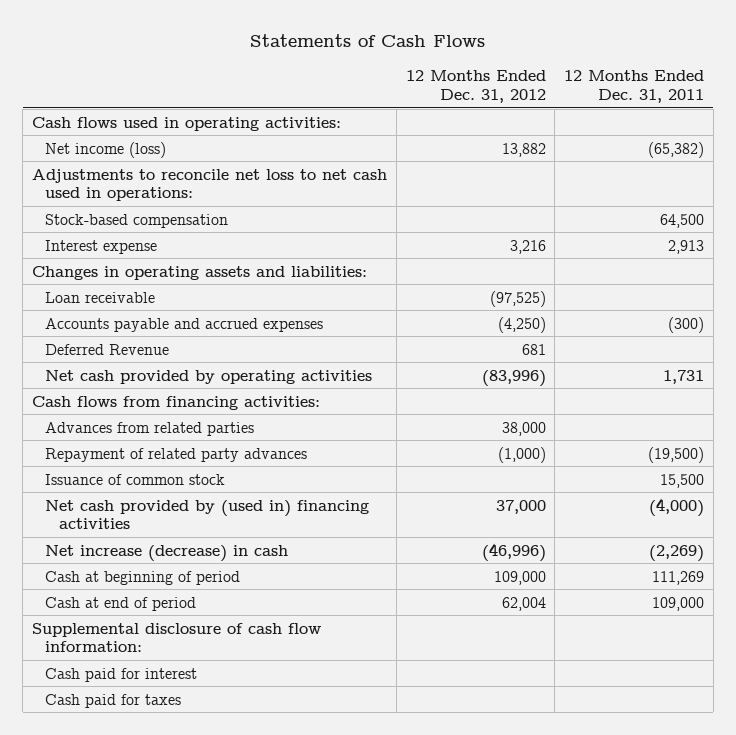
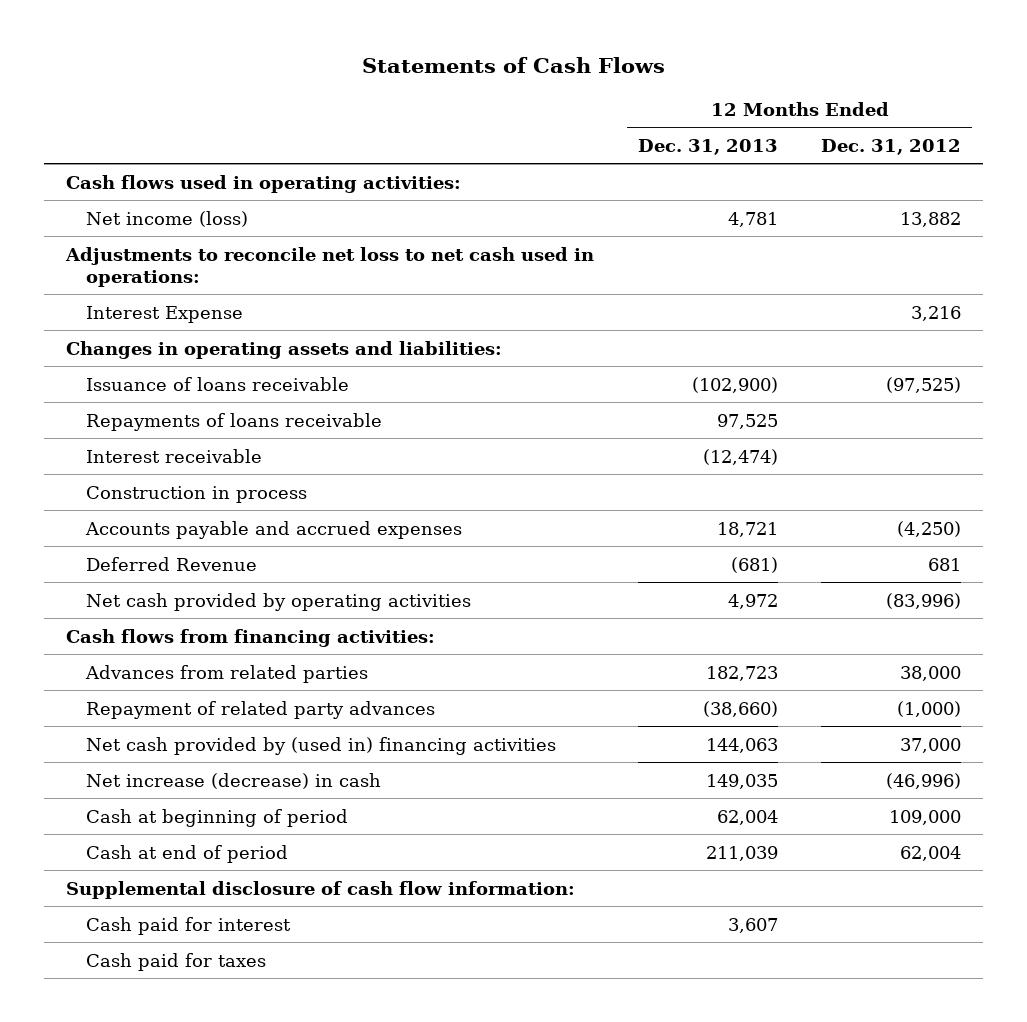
- | 12 Months Ended Dec. 31, 2012 | 12 Months Ended Dec. 31, 2011
+ | 12 Months Ended Dec. 31, 2013 | 12 Months Ended Dec. 31, 2012
- Stock-based compensation | | 64,500
- Interest expense | 3,216 | 2,913
+ Interest Expense | | 3,216
- Loan receivable | (97,525) |
+ Issuance of loans receivable | (102,900) | (97,525)
+ Repayments of loans receivable | 97,525 |
+ Interest receivable | (12,474) |
+ Construction in process
- Issuance of common stock | | 15,500

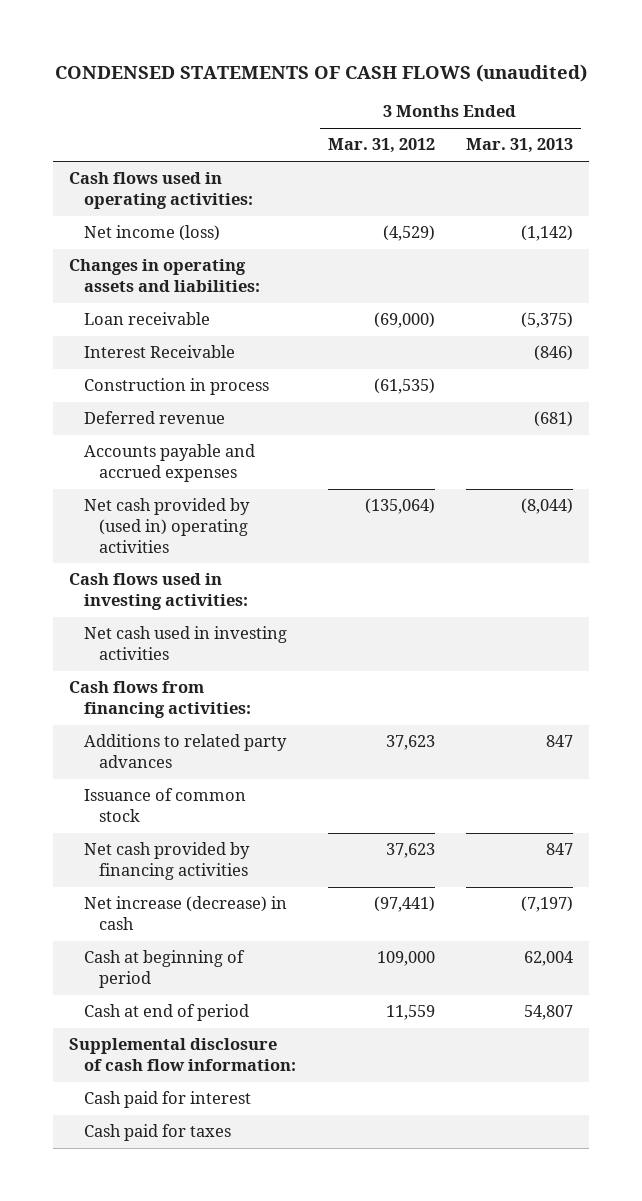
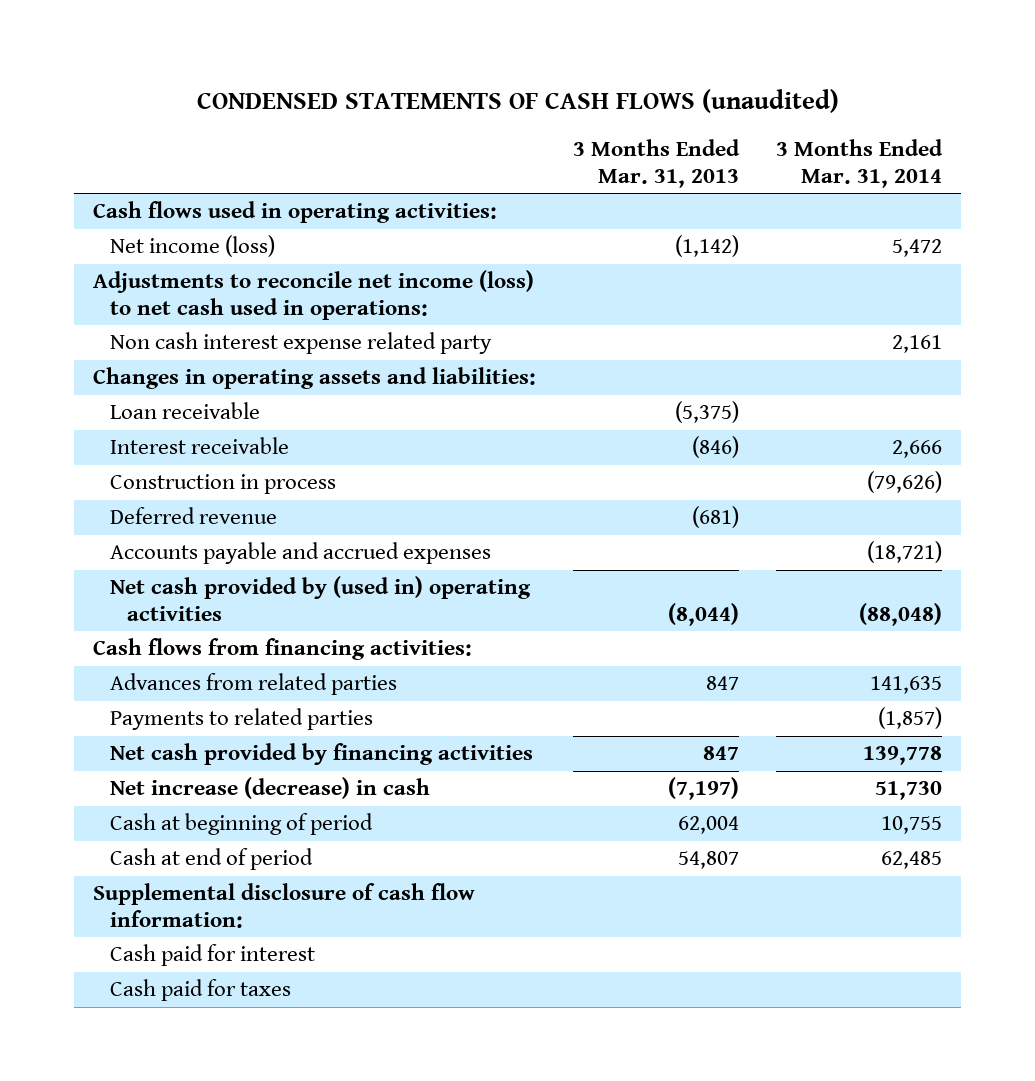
- | 3 Months Ended Mar. 31, 2012 | 3 Months Ended Mar. 31, 2013
+ | 3 Months Ended Mar. 31, 2013 | 3 Months Ended Mar. 31, 2014
+ Adjustments to reconcile net income (loss) to net cash used in operations:
+ Non cash interest expense related party | | 2,161
- Interest Receivable | | (846)
+ Interest receivable | (846) | 2,666
- Cash flows used in investing activities:
- Net cash used in investing activities
- Additions to related party advances | 37,623 | 847
- Issuance of common stock
+ Advances from related parties | 847 | 141,635
+ Payments to related parties | | (1,857)

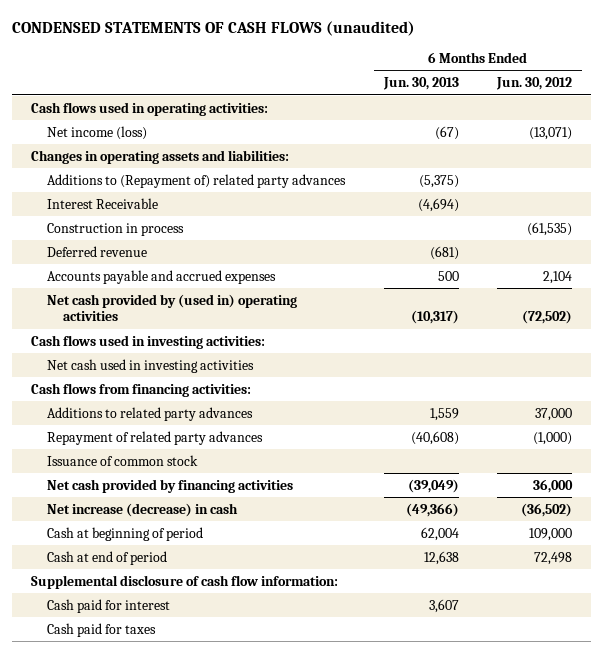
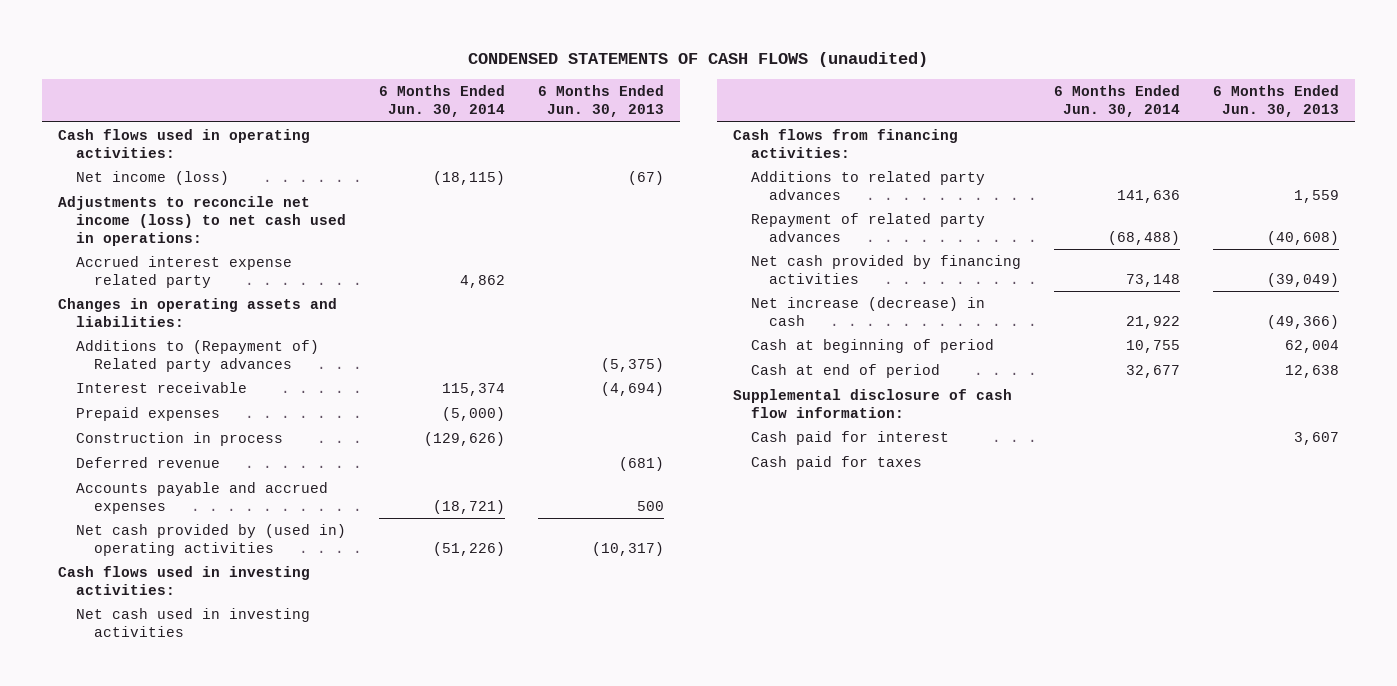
- | 6 Months Ended Jun. 30, 2013 | 6 Months Ended Jun. 30, 2012
+ | 6 Months Ended Jun. 30, 2014 | 6 Months Ended Jun. 30, 2013
+ Adjustments to reconcile net income (loss) to net cash used in operations:
+ Accrued interest expense related party | 4,862 |
- Additions to (Repayment of) related party advances | (5,375) |
- Interest Receivable | (4,694) |
+ Additions to (Repayment of) Related party advances | | (5,375)
+ Interest receivable | 115,374 | (4,694)
+ Prepaid expenses | (5,000) |
- Issuance of common stock

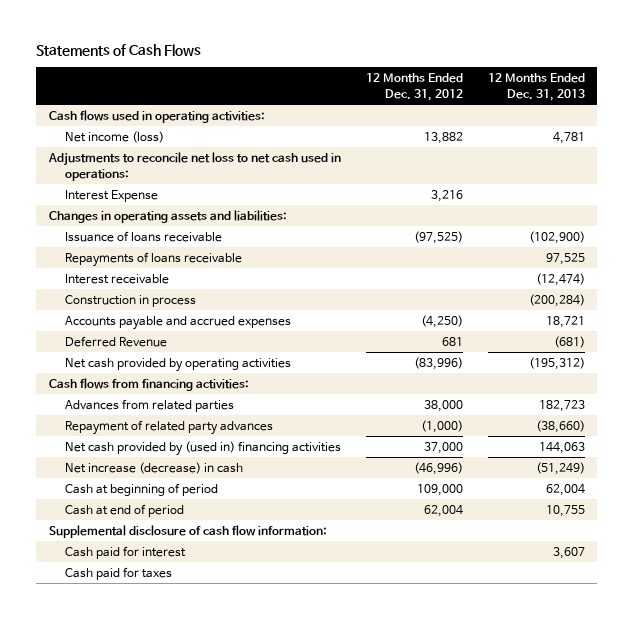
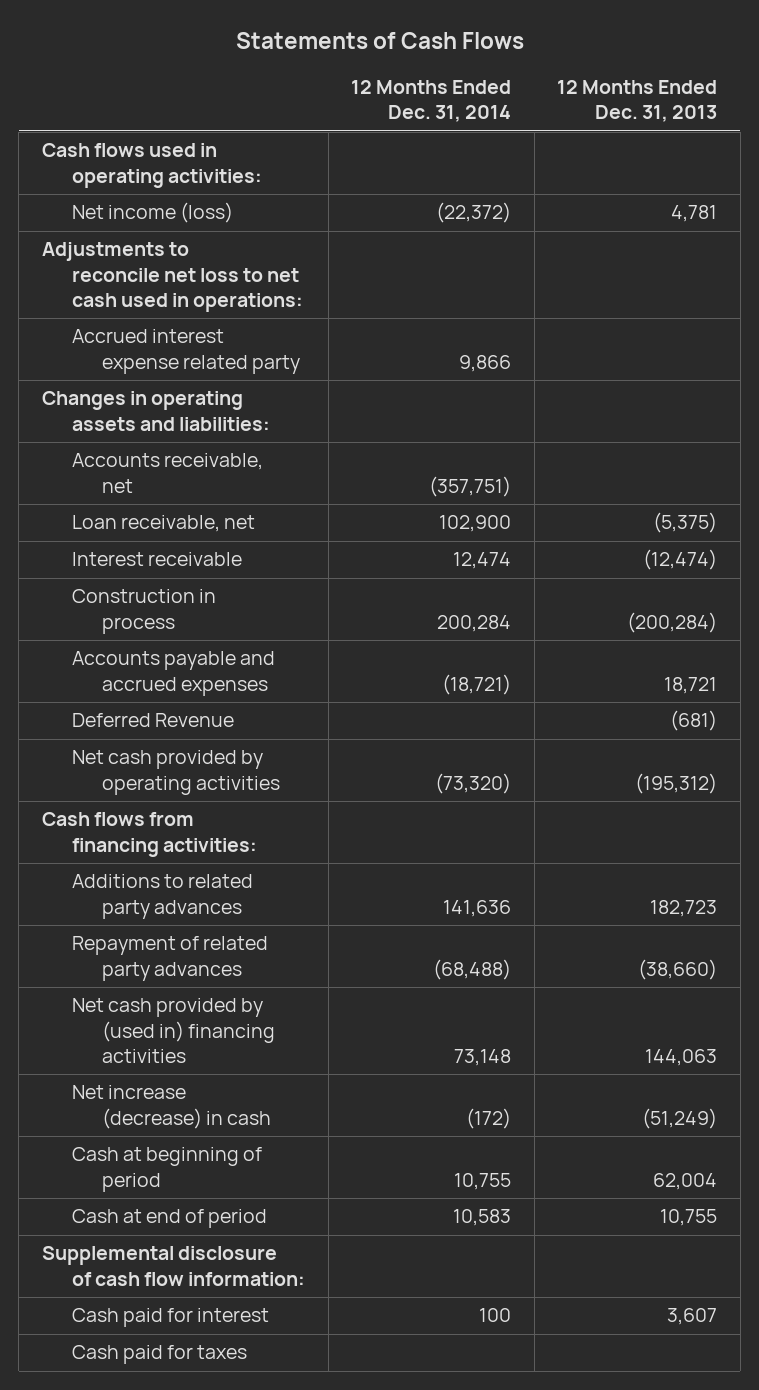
- | 12 Months Ended Dec. 31, 2012 | 12 Months Ended Dec. 31, 2013
+ | 12 Months Ended Dec. 31, 2014 | 12 Months Ended Dec. 31, 2013
- Interest Expense | 3,216 |
+ Accrued interest expense related party | 9,866 |
- Issuance of loans receivable | (97,525) | (102,900)
- Repayments of loans receivable | | 97,525
+ Accounts receivable, net | (357,751) |
+ Loan receivable, net | 102,900 | (5,375)
- Advances from related parties | 38,000 | 182,723
+ Additions to related party advances | 141,636 | 182,723

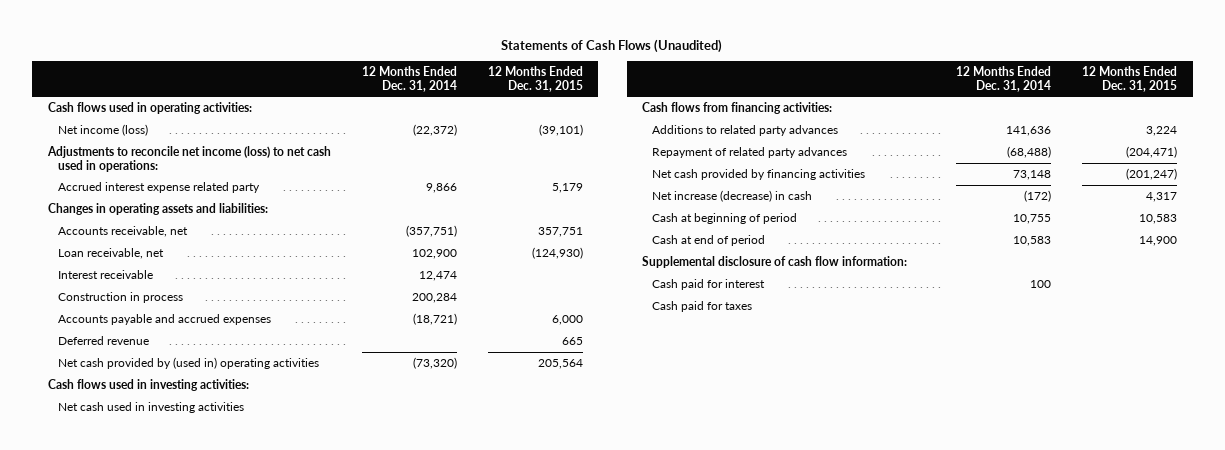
- Statements of Cash Flows
+ Statements of Cash Flows (Unaudited)
- | 12 Months Ended Dec. 31, 2014 | 12 Months Ended Dec. 31, 2013
+ | 12 Months Ended Dec. 31, 2014 | 12 Months Ended Dec. 31, 2015
- Adjustments to reconcile net loss to net cash used in operations:
+ Adjustments to reconcile net income (loss) to net cash used in operations:
- Deferred Revenue | | (681)
- Net cash provided by operating activities | (73,320) | (195,312)
+ Deferred revenue | | 665
+ Net cash provided by (used in) operating activities | (73,320) | 205,564
+ Cash flows used in investing activities:
+ Net cash used in investing activities
- Net cash provided by (used in) financing activities | 73,148 | 144,063
+ Net cash provided by financing activities | 73,148 | (201,247)

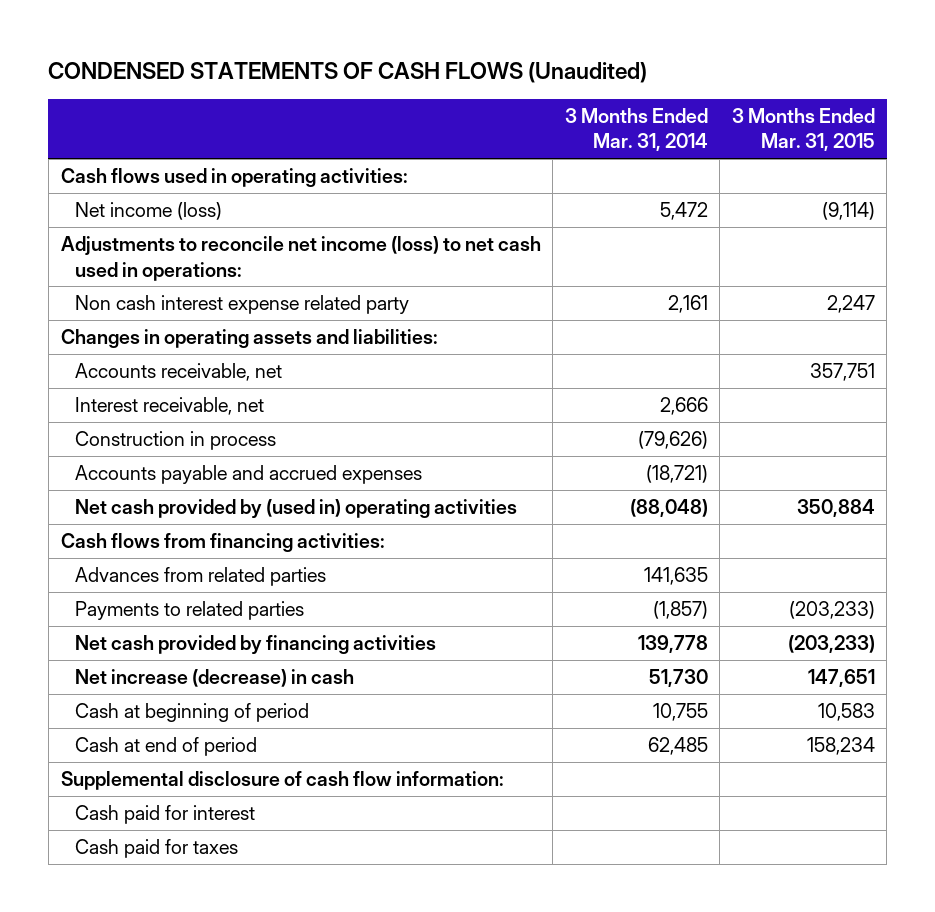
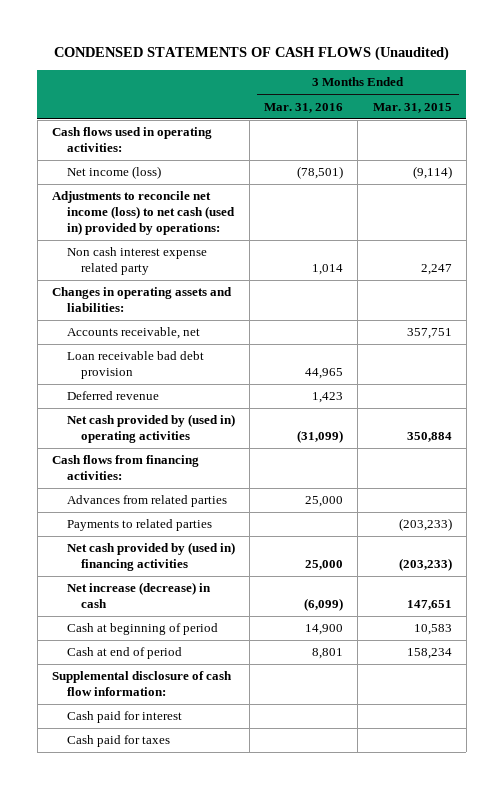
- | 3 Months Ended Mar. 31, 2014 | 3 Months Ended Mar. 31, 2015
+ | 3 Months Ended Mar. 31, 2016 | 3 Months Ended Mar. 31, 2015
- Adjustments to reconcile net income (loss) to net cash used in operations:
+ Adjustments to reconcile net income (loss) to net cash (used in) provided by operations:
- Interest receivable, net | 2,666 |
- Construction in process | (79,626) |
- Accounts payable and accrued expenses | (18,721) |
+ Loan receivable bad debt provision | 44,965 |
+ Deferred revenue | 1,423 |
- Net cash provided by financing activities | 139,778 | (203,233)
+ Net cash provided by (used in) financing activities | 25,000 | (203,233)

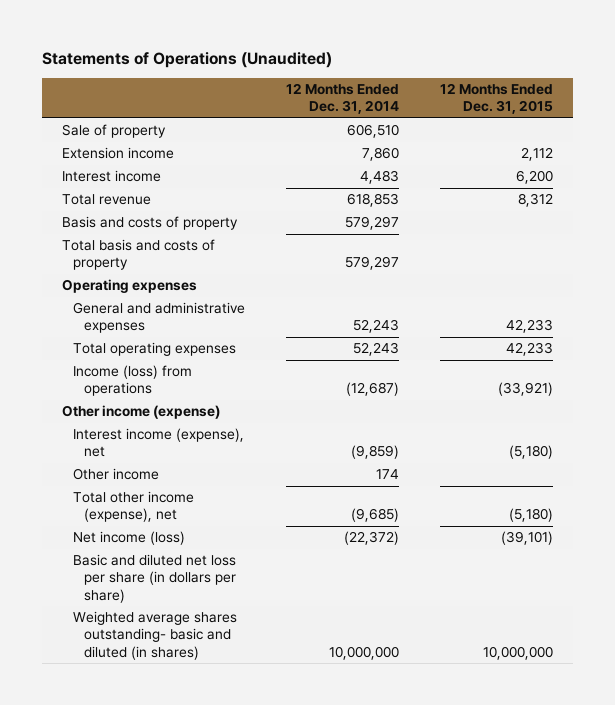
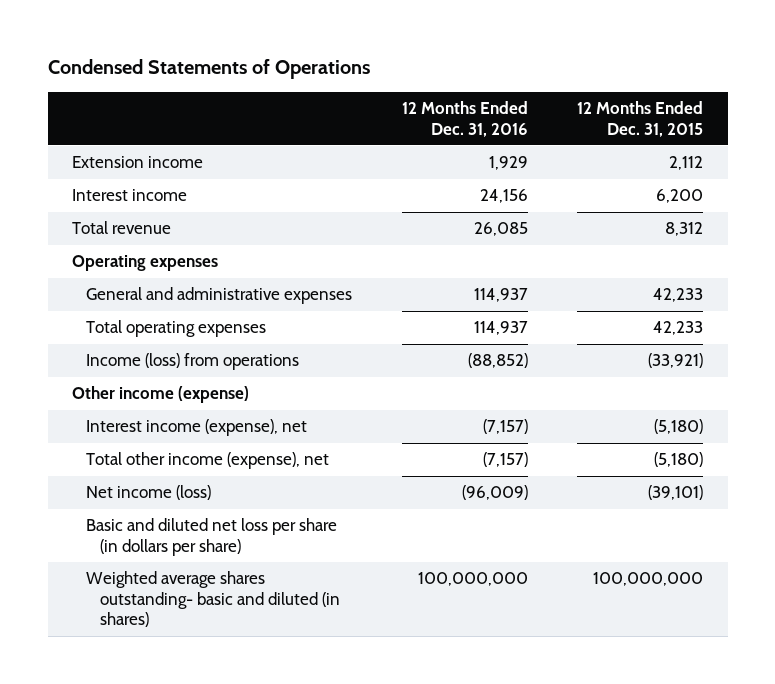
- Statements of Operations (Unaudited)
+ Condensed Statements of Operations
- | 12 Months Ended Dec. 31, 2014 | 12 Months Ended Dec. 31, 2015
+ | 12 Months Ended Dec. 31, 2016 | 12 Months Ended Dec. 31, 2015
- Sale of property | 606,510 |
- Basis and costs of property | 579,297 |
- Total basis and costs of property | 579,297 |
- Other income | 174 |
- Weighted average shares outstanding- basic and diluted (in shares) | 10,000,000 | 10,000,000
+ Weighted average shares outstanding- basic and diluted (in shares) | 100,000,000 | 100,000,000

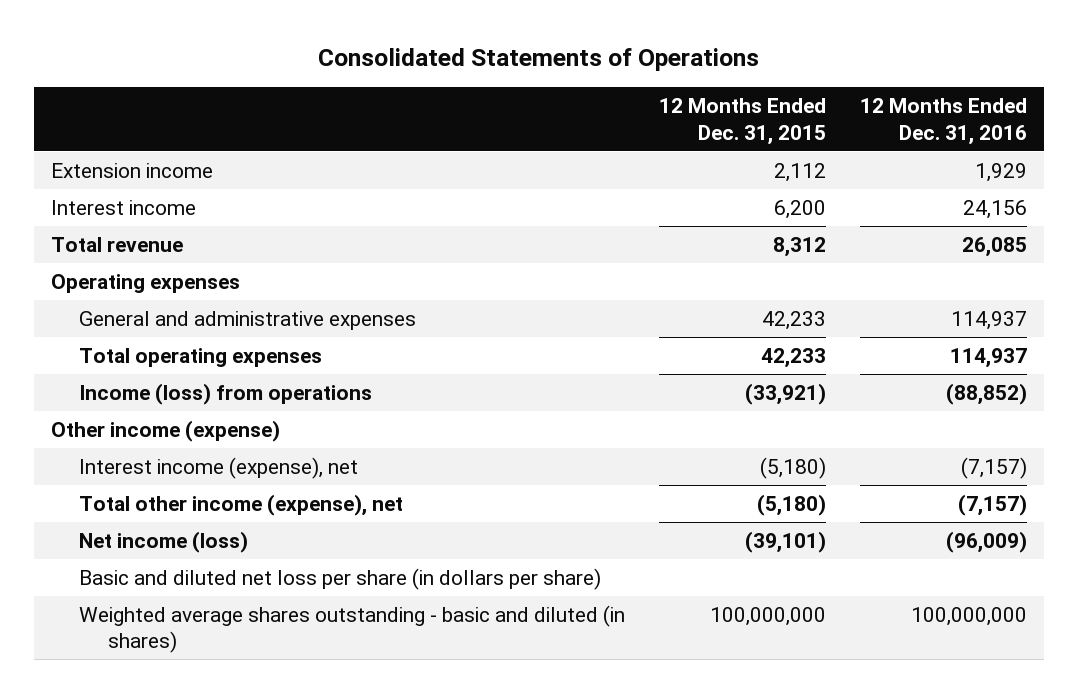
- Condensed Statements of Operations
+ Consolidated Statements of Operations
- | 12 Months Ended Dec. 31, 2016 | 12 Months Ended Dec. 31, 2015
+ | 12 Months Ended Dec. 31, 2015 | 12 Months Ended Dec. 31, 2016
- Weighted average shares outstanding- basic and diluted (in shares) | 100,000,000 | 100,000,000
+ Weighted average shares outstanding - basic and diluted (in shares) | 100,000,000 | 100,000,000

